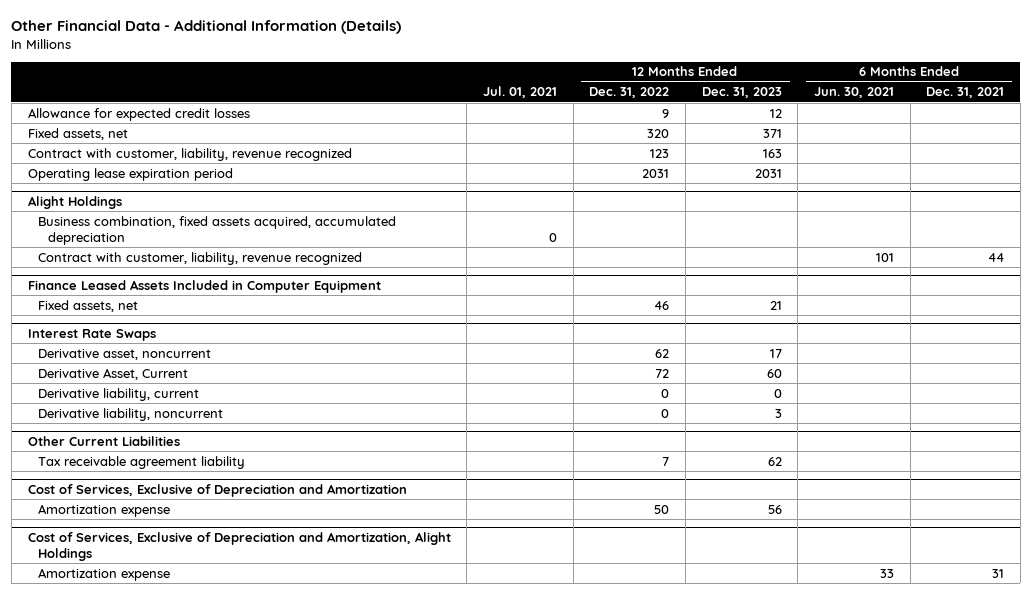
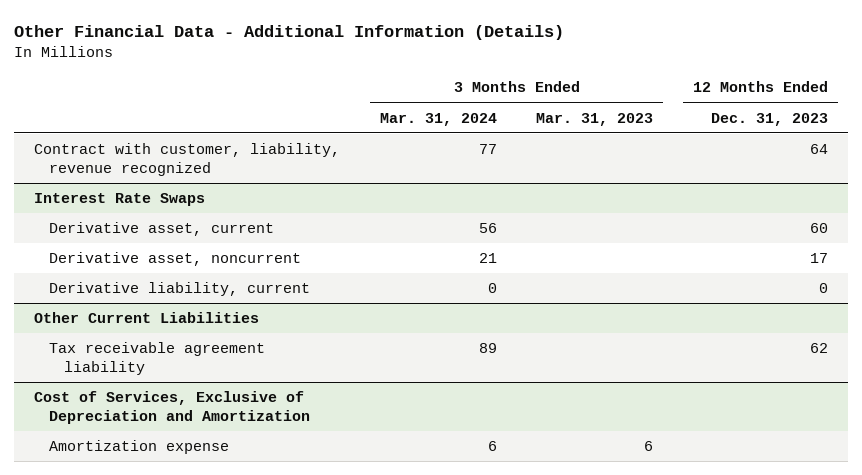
- | Jul. 01, 2021 | 12 Months Ended Dec. 31, 2022 | 12 Months Ended Dec. 31, 2023 | 6 Months Ended Jun. 30, 2021 | 6 Months Ended Dec. 31, 2021
+ | 3 Months Ended Mar. 31, 2024 | 3 Months Ended Mar. 31, 2023 | 12 Months Ended Dec. 31, 2023
- Allowance for expected credit losses | | 9 | 12 | |
- Fixed assets, net | | 320 | 371 | |
- Contract with customer, liability, revenue recognized | | 123 | 163 | |
- Operating lease expiration period | | 2031 | 2031 | |
- Alight Holdings
- Business combination, fixed assets acquired, accumulated depreciation | 0 | | | |
- Contract with customer, liability, revenue recognized | | | | 101 | 44
- Finance Leased Assets Included in Computer Equipment
- Fixed assets, net | | 46 | 21 | |
+ Contract with customer, liability, revenue recognized | 77 | | 64
@ Interest Rate Swaps
+ Derivative asset, current | 56 | | 60
- Derivative Asset, Current | | 72 | 60 | |
- Derivative liability, noncurrent | | 0 | 3 | |
@ Cost of Services, Exclusive of Depreciation and Amortization
- Amortization expense | | 50 | 56 | |
- Cost of Services, Exclusive of Depreciation and Amortization, Alight Holdings

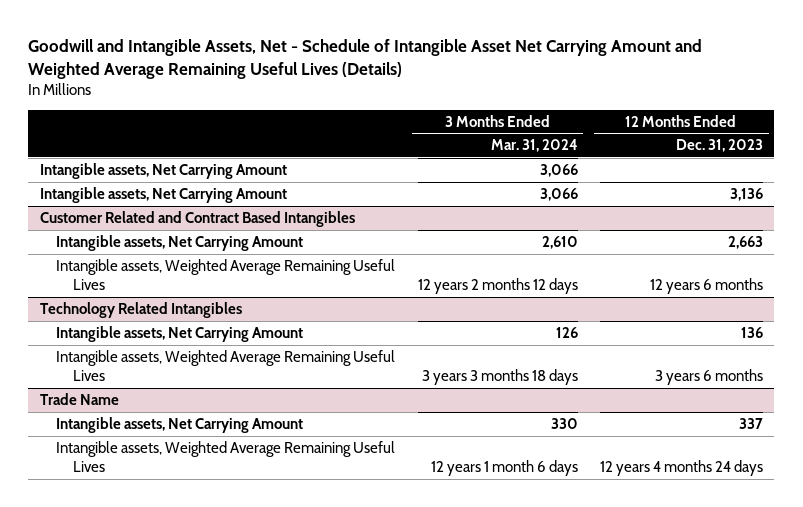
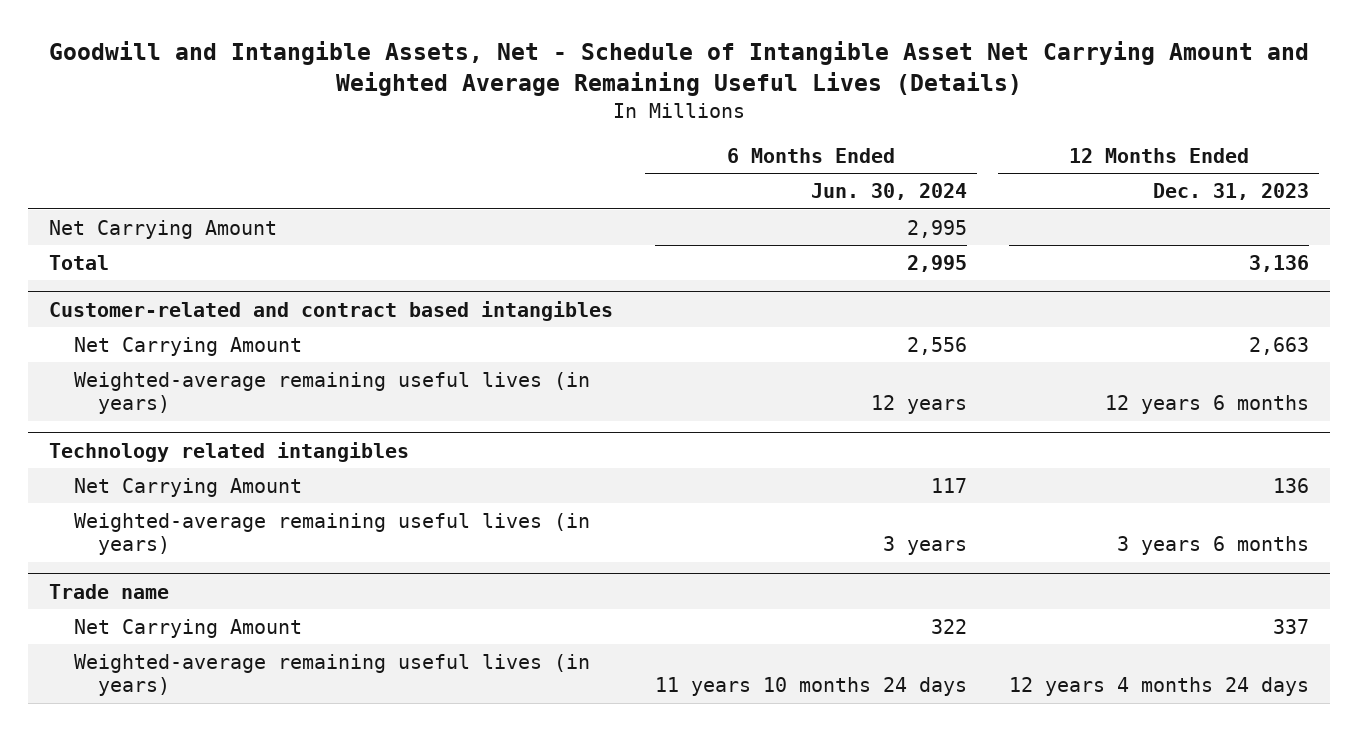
- | 3 Months Ended Mar. 31, 2024 | 12 Months Ended Dec. 31, 2023
+ | 6 Months Ended Jun. 30, 2024 | 12 Months Ended Dec. 31, 2023
- Intangible assets, Net Carrying Amount | 3,066 |
- Intangible assets, Net Carrying Amount | 3,066 | 3,136
- Customer Related and Contract Based Intangibles
- Intangible assets, Net Carrying Amount | 2,610 | 2,663
- Intangible assets, Weighted Average Remaining Useful Lives | 12 years 2 months 12 days | 12 years 6 months
- Technology Related Intangibles
- Intangible assets, Net Carrying Amount | 126 | 136
- Intangible assets, Weighted Average Remaining Useful Lives | 3 years 3 months 18 days | 3 years 6 months
- Trade Name
- Intangible assets, Net Carrying Amount | 330 | 337
- Intangible assets, Weighted Average Remaining Useful Lives | 12 years 1 month 6 days | 12 years 4 months 24 days
+ Net Carrying Amount | 2,995 |
+ Total | 2,995 | 3,136
+ Customer-related and contract based intangibles
+ Net Carrying Amount | 2,556 | 2,663
+ Weighted-average remaining useful lives (in years) | 12 years | 12 years 6 months
+ Technology related intangibles
+ Net Carrying Amount | 117 | 136
+ Weighted-average remaining useful lives (in years) | 3 years | 3 years 6 months
+ Trade name
+ Net Carrying Amount | 322 | 337
+ Weighted-average remaining useful lives (in years) | 11 years 10 months 24 days | 12 years 4 months 24 days

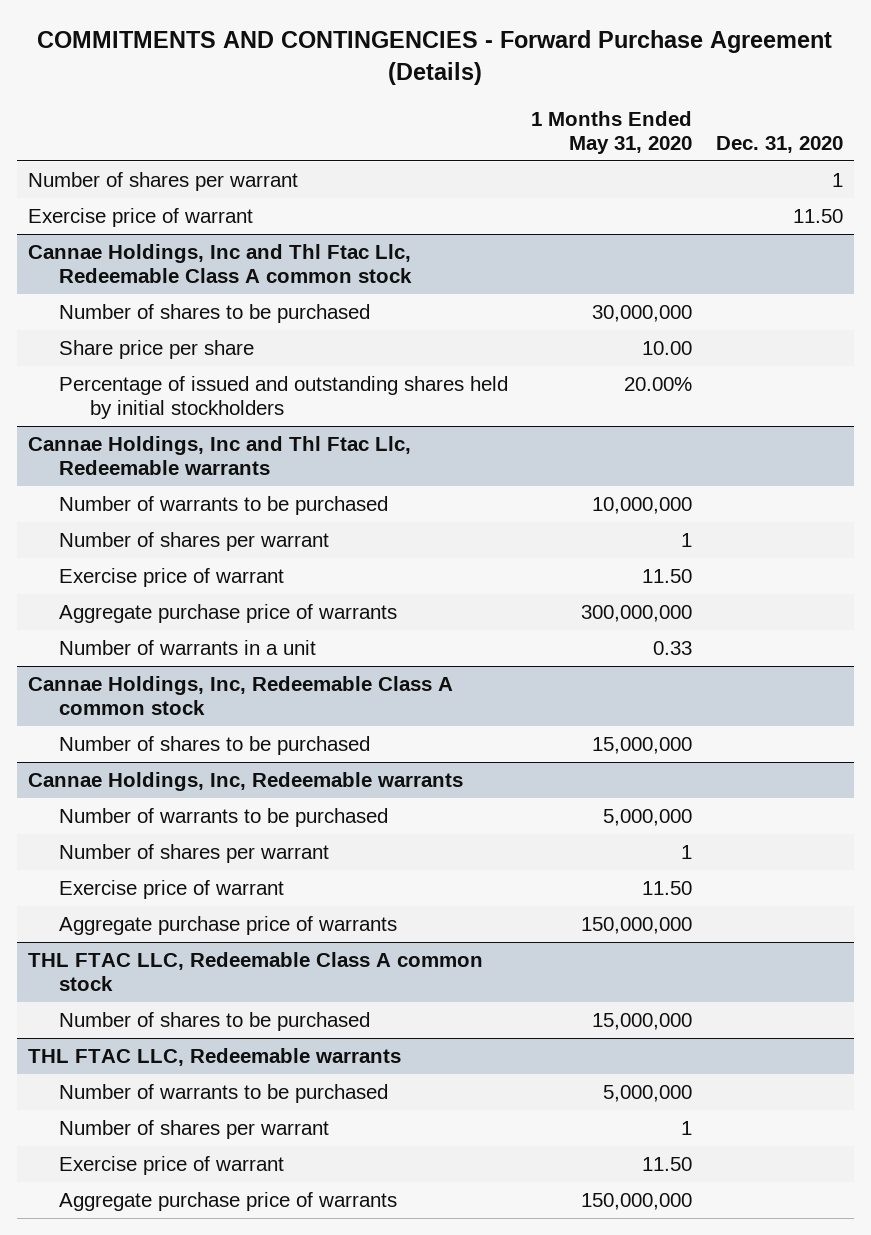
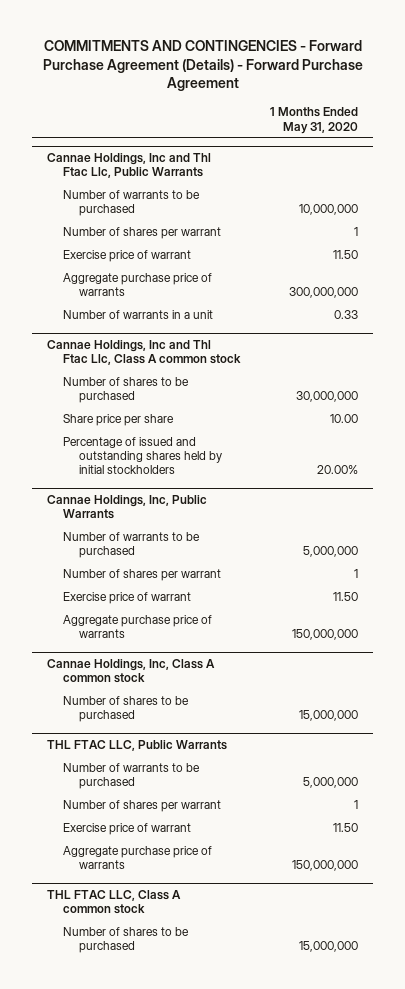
- COMMITMENTS AND CONTINGENCIES - Forward Purchase Agreement (Details)
+ COMMITMENTS AND CONTINGENCIES - Forward Purchase Agreement (Details) - Forward Purchase Agreement
- | 1 Months Ended May 31, 2020 | Dec. 31, 2020
+ | 1 Months Ended May 31, 2020
- Number of shares per warrant | | 1
- Exercise price of warrant | | 11.50
- Cannae Holdings, Inc and Thl Ftac Llc, Redeemable Class A common stock
- Number of shares to be purchased | 30,000,000 |
- Share price per share | 10.00 |
- Percentage of issued and outstanding shares held by initial stockholders | 20.00% |
- Cannae Holdings, Inc and Thl Ftac Llc, Redeemable warrants
+ Cannae Holdings, Inc and Thl Ftac Llc, Public Warrants
- Cannae Holdings, Inc, Redeemable Class A common stock
- Number of shares to be purchased | 15,000,000 |
- Cannae Holdings, Inc, Redeemable warrants
+ Cannae Holdings, Inc and Thl Ftac Llc, Class A common stock
+ Number of shares to be purchased | 30,000,000
+ Share price per share | 10.00
+ Percentage of issued and outstanding shares held by initial stockholders | 20.00%
+ Cannae Holdings, Inc, Public Warrants
- THL FTAC LLC, Redeemable Class A common stock
+ Cannae Holdings, Inc, Class A common stock
- THL FTAC LLC, Redeemable warrants
+ THL FTAC LLC, Public Warrants
+ THL FTAC LLC, Class A common stock
+ Number of shares to be purchased | 15,000,000

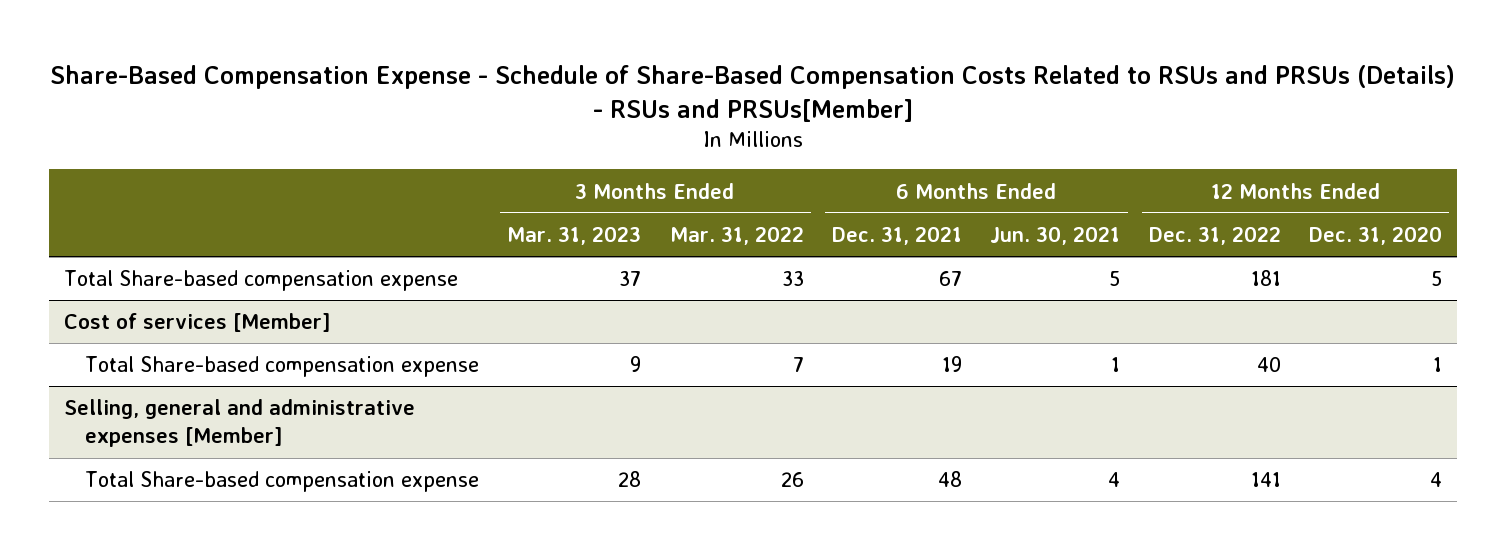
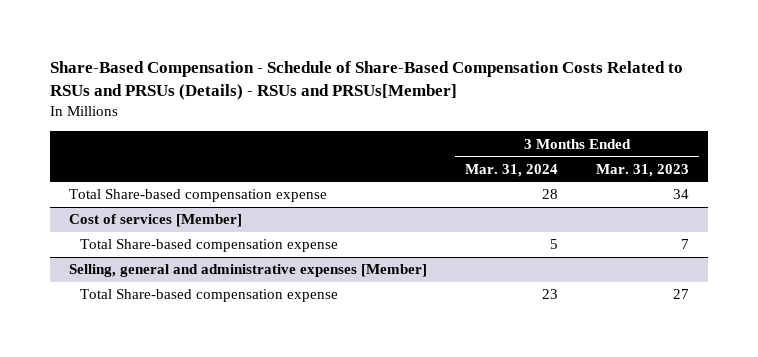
- Share-Based Compensation Expense - Schedule of Share-Based Compensation Costs Related to RSUs and PRSUs (Details) - RSUs and PRSUs[Member]
+ Share-Based Compensation - Schedule of Share-Based Compensation Costs Related to RSUs and PRSUs (Details) - RSUs and PRSUs[Member]
- | 3 Months Ended Mar. 31, 2023 | 3 Months Ended Mar. 31, 2022 | 6 Months Ended Dec. 31, 2021 | 6 Months Ended Jun. 30, 2021 | 12 Months Ended Dec. 31, 2022 | 12 Months Ended Dec. 31, 2020
+ | 3 Months Ended Mar. 31, 2024 | 3 Months Ended Mar. 31, 2023
- Total Share-based compensation expense | 37 | 33 | 67 | 5 | 181 | 5
+ Total Share-based compensation expense | 28 | 34
@ Cost of services [Member]
- Total Share-based compensation expense | 9 | 7 | 19 | 1 | 40 | 1
+ Total Share-based compensation expense | 5 | 7
@ Selling, general and administrative expenses [Member]
- Total Share-based compensation expense | 28 | 26 | 48 | 4 | 141 | 4
+ Total Share-based compensation expense | 23 | 27

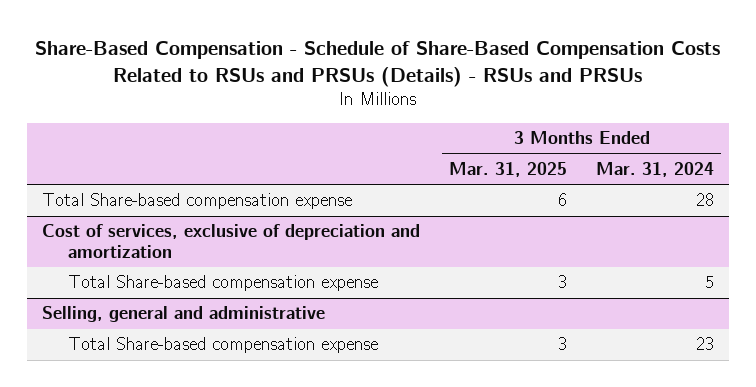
- Share-Based Compensation - Schedule of Share-Based Compensation Costs Related to RSUs and PRSUs (Details) - RSUs and PRSUs[Member]
+ Share-Based Compensation - Schedule of Share-Based Compensation Costs Related to RSUs and PRSUs (Details) - RSUs and PRSUs
- | 3 Months Ended Mar. 31, 2024 | 3 Months Ended Mar. 31, 2023
+ | 3 Months Ended Mar. 31, 2025 | 3 Months Ended Mar. 31, 2024
- Cost of services [Member]
+ Cost of services, exclusive of depreciation and amortization
- Selling, general and administrative expenses [Member]
+ Selling, general and administrative

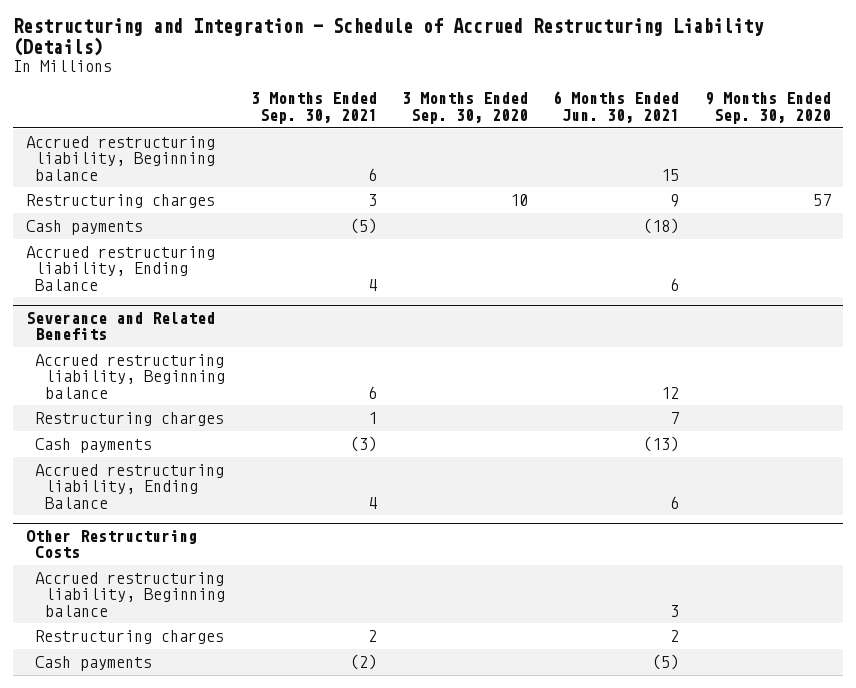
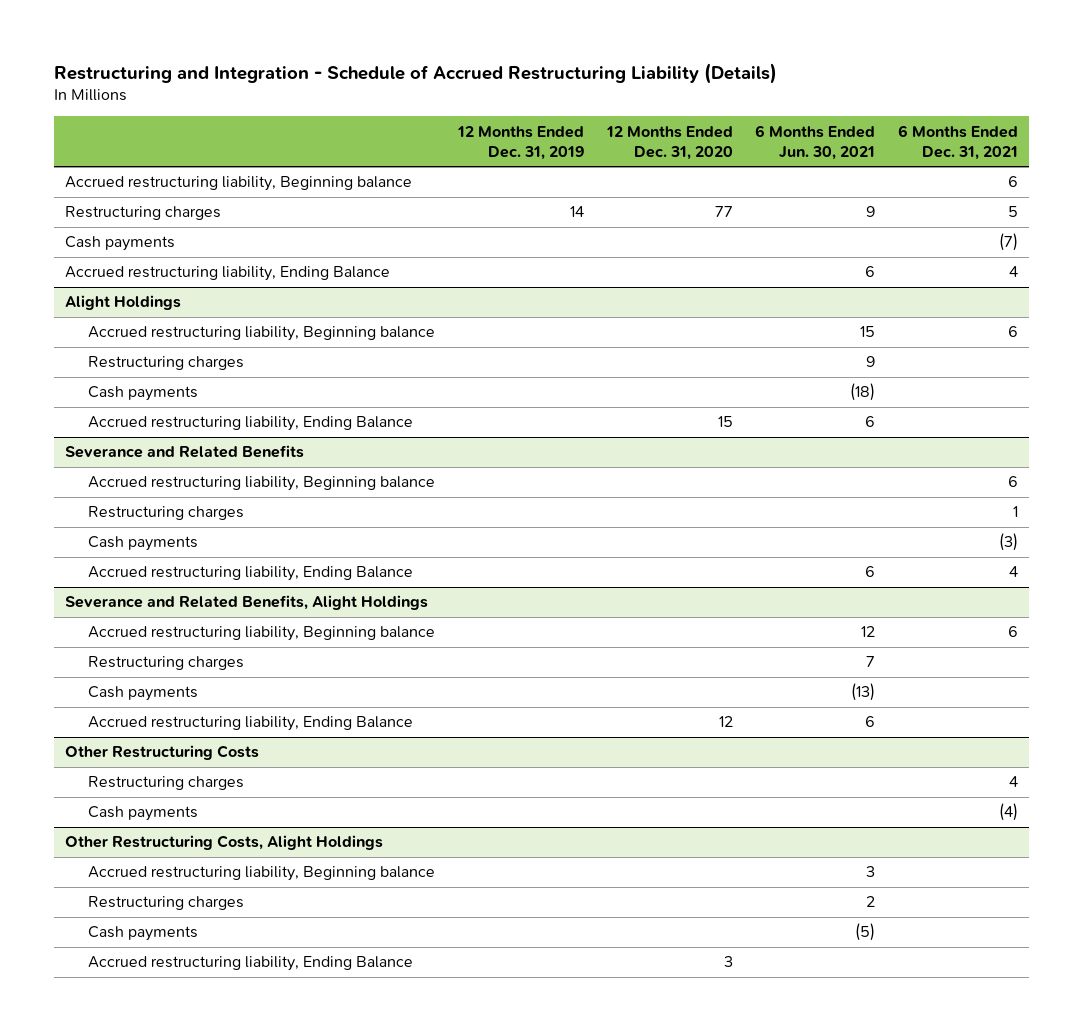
- | 3 Months Ended Sep. 30, 2021 | 3 Months Ended Sep. 30, 2020 | 6 Months Ended Jun. 30, 2021 | 9 Months Ended Sep. 30, 2020
+ | 12 Months Ended Dec. 31, 2019 | 12 Months Ended Dec. 31, 2020 | 6 Months Ended Jun. 30, 2021 | 6 Months Ended Dec. 31, 2021
+ Accrued restructuring liability, Beginning balance | | | | 6
+ Restructuring charges | 14 | 77 | 9 | 5
+ Cash payments | | | | (7)
+ Accrued restructuring liability, Ending Balance | | | 6 | 4
+ Alight Holdings
@ Severance and Related Benefits
+ Accrued restructuring liability, Beginning balance | | | | 6
+ Restructuring charges | | | | 1
+ Cash payments | | | | (3)
+ Accrued restructuring liability, Ending Balance | | | 6 | 4
+ Severance and Related Benefits, Alight Holdings
@ Other Restructuring Costs
+ Restructuring charges | | | | 4
+ Cash payments | | | | (4)
+ Other Restructuring Costs, Alight Holdings
+ Accrued restructuring liability, Ending Balance | | 3 | |

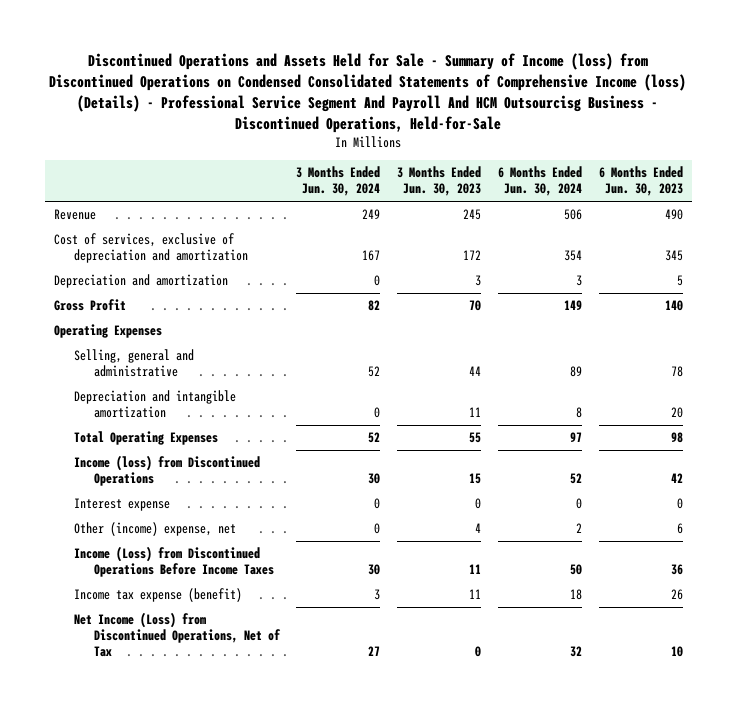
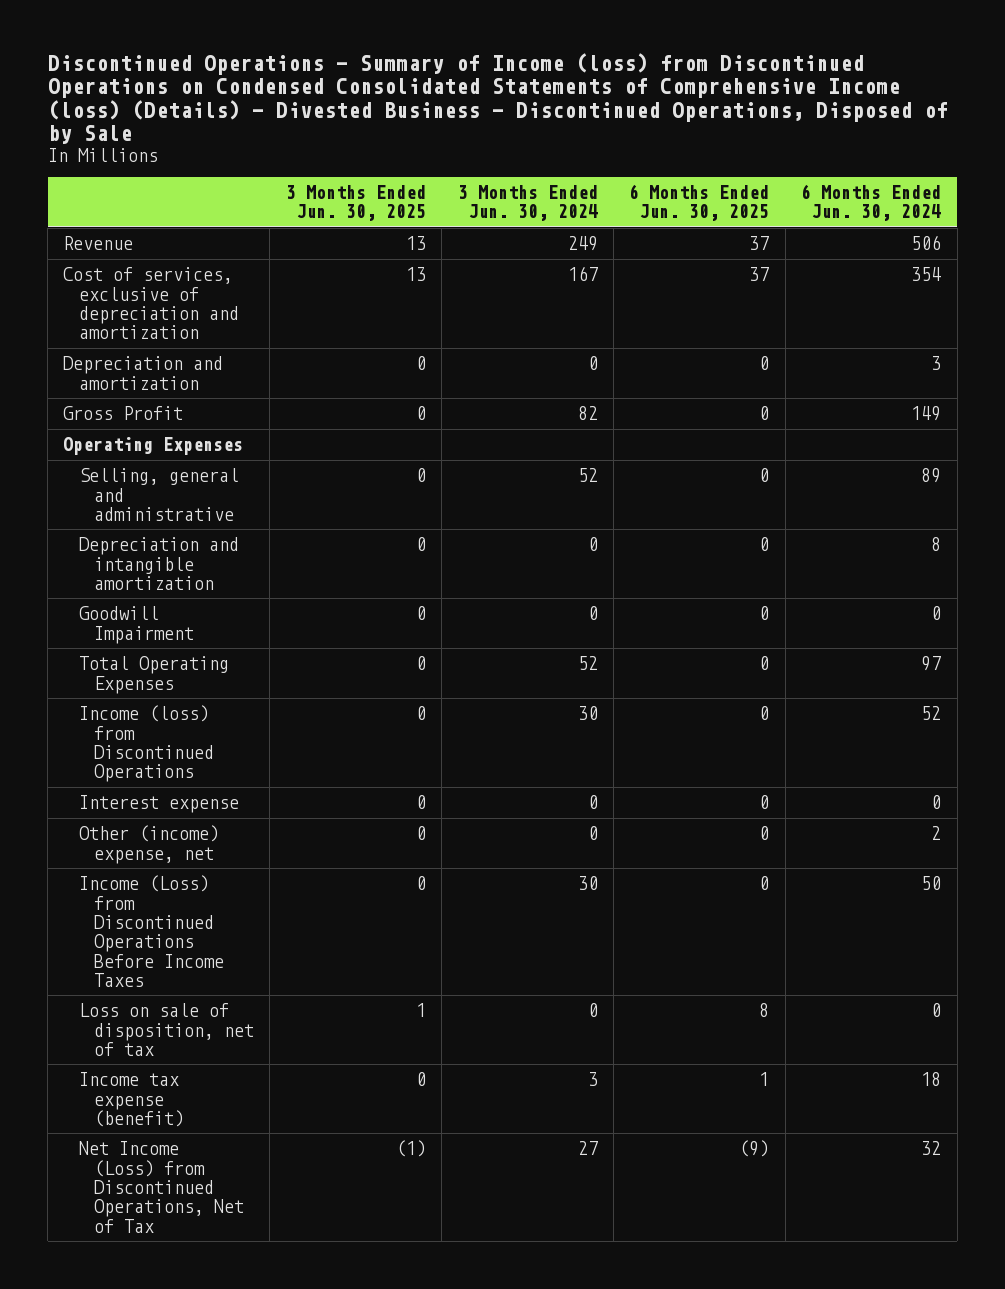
- Discontinued Operations and Assets Held for Sale - Summary of Income (loss) from Discontinued Operations on Condensed Consolidated Statements of Comprehensive Income (loss) (Details) - Professional Service Segment And Payroll And HCM Outsourcisg Business - Discontinued Operations, Held-for-Sale
+ Discontinued Operations - Summary of Income (loss) from Discontinued Operations on Condensed Consolidated Statements of Comprehensive Income (loss) (Details) - Divested Business - Discontinued Operations, Disposed of by Sale
- | 3 Months Ended Jun. 30, 2024 | 3 Months Ended Jun. 30, 2023 | 6 Months Ended Jun. 30, 2024 | 6 Months Ended Jun. 30, 2023
+ | 3 Months Ended Jun. 30, 2025 | 3 Months Ended Jun. 30, 2024 | 6 Months Ended Jun. 30, 2025 | 6 Months Ended Jun. 30, 2024
+ Goodwill Impairment | 0 | 0 | 0 | 0
+ Loss on sale of disposition, net of tax | 1 | 0 | 8 | 0

